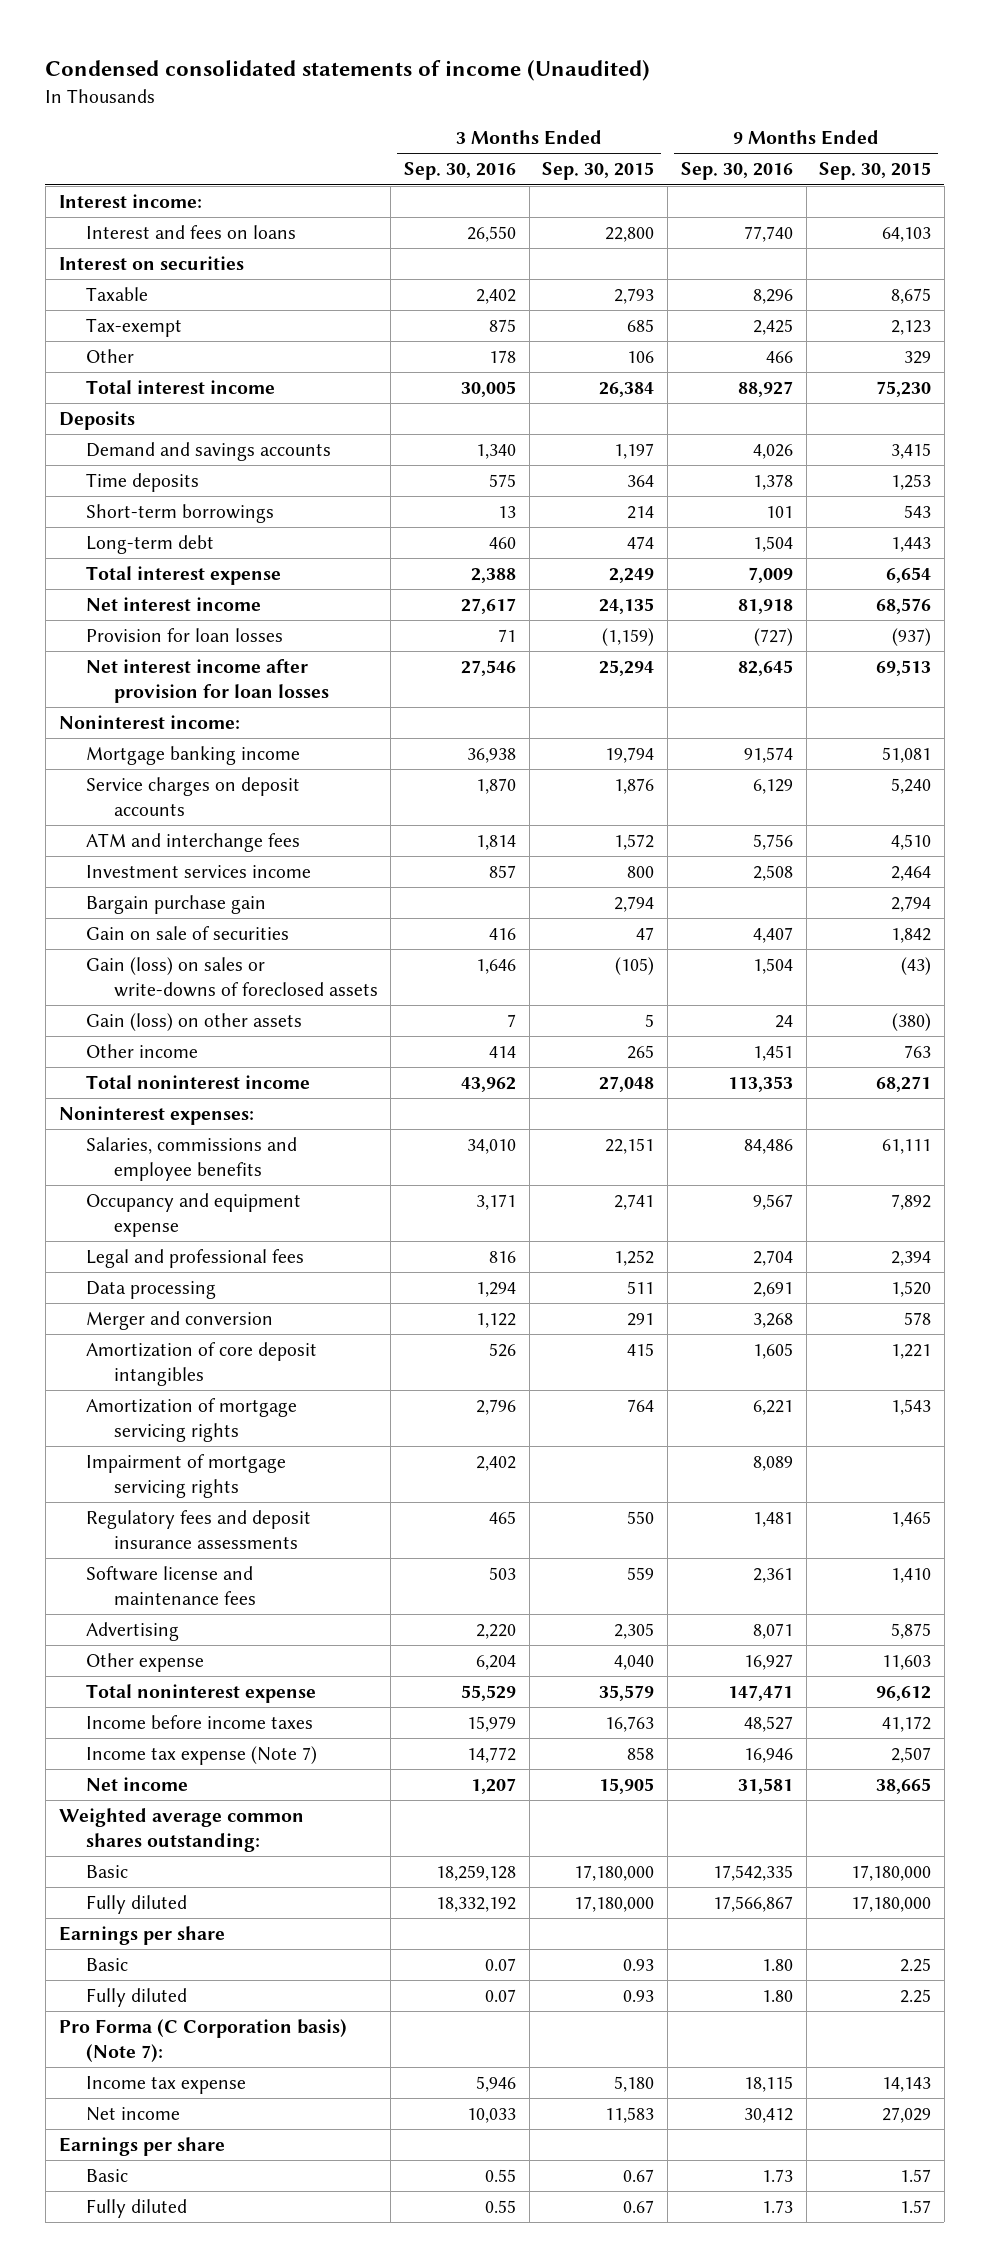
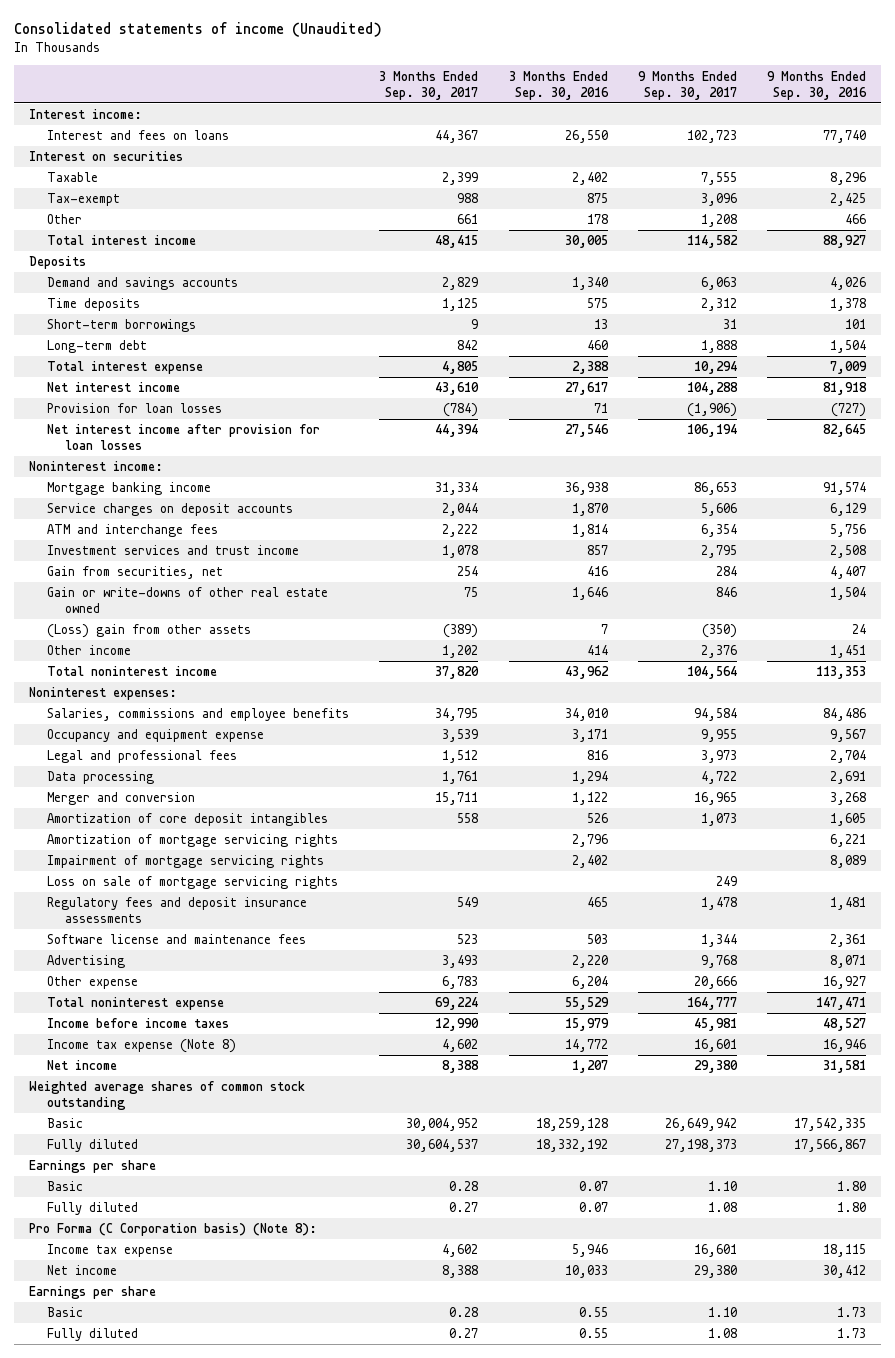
- Condensed consolidated statements of income (Unaudited)
+ Consolidated statements of income (Unaudited)
- | 3 Months Ended Sep. 30, 2016 | 3 Months Ended Sep. 30, 2015 | 9 Months Ended Sep. 30, 2016 | 9 Months Ended Sep. 30, 2015
+ | 3 Months Ended Sep. 30, 2017 | 3 Months Ended Sep. 30, 2016 | 9 Months Ended Sep. 30, 2017 | 9 Months Ended Sep. 30, 2016
- Investment services income | 857 | 800 | 2,508 | 2,464
- Bargain purchase gain | | 2,794 | | 2,794
- Gain on sale of securities | 416 | 47 | 4,407 | 1,842
- Gain (loss) on sales or write-downs of foreclosed assets | 1,646 | (105) | 1,504 | (43)
- Gain (loss) on other assets | 7 | 5 | 24 | (380)
+ Investment services and trust income | 1,078 | 857 | 2,795 | 2,508
+ Gain from securities, net | 254 | 416 | 284 | 4,407
+ Gain or write-downs of other real estate owned | 75 | 1,646 | 846 | 1,504
+ (Loss) gain from other assets | (389) | 7 | (350) | 24
+ Loss on sale of mortgage servicing rights | | | 249 |
- Income tax expense (Note 7) | 14,772 | 858 | 16,946 | 2,507
+ Income tax expense (Note 8) | 4,602 | 14,772 | 16,601 | 16,946
- Weighted average common shares outstanding:
+ Weighted average shares of common stock outstanding
- Pro Forma (C Corporation basis) (Note 7):
+ Pro Forma (C Corporation basis) (Note 8):

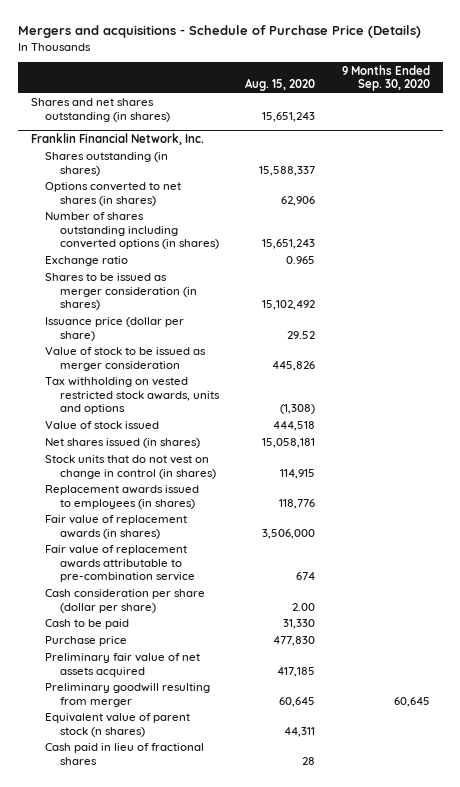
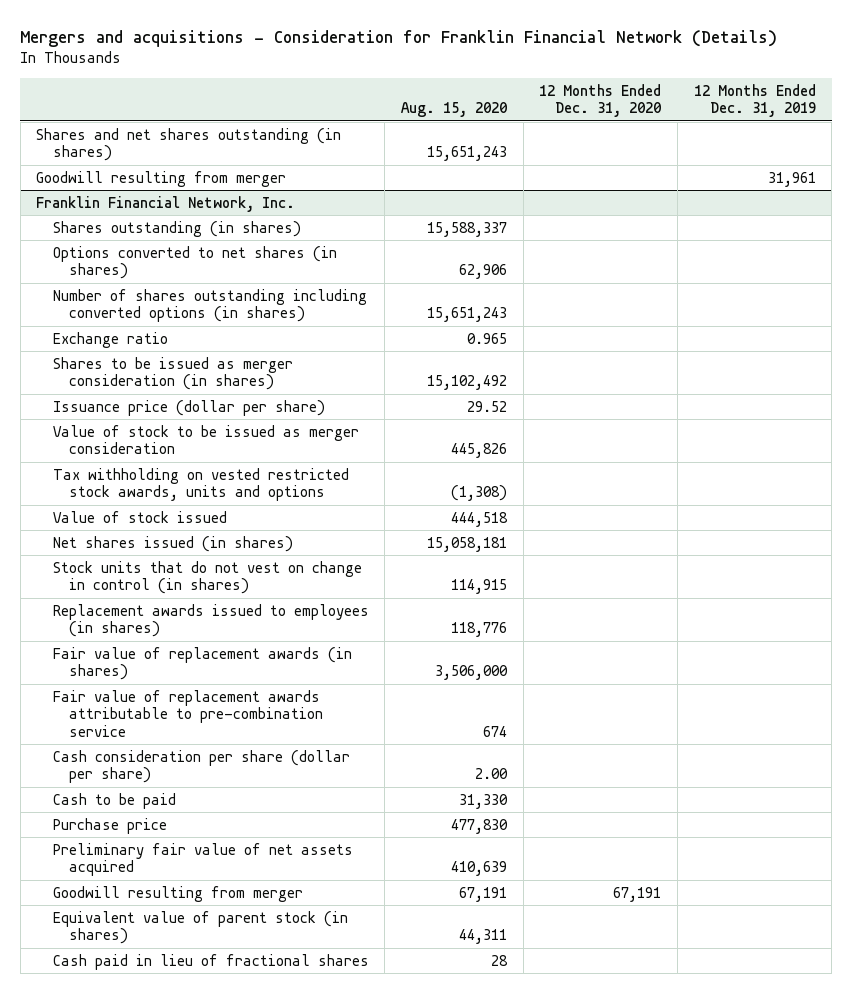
- Mergers and acquisitions - Schedule of Purchase Price (Details)
+ Mergers and acquisitions - Consideration for Franklin Financial Network (Details)
- | Aug. 15, 2020 | 9 Months Ended Sep. 30, 2020
+ | Aug. 15, 2020 | 12 Months Ended Dec. 31, 2020 | 12 Months Ended Dec. 31, 2019
+ Goodwill resulting from merger | | | 31,961
@ Franklin Financial Network, Inc.
- Preliminary fair value of net assets acquired | 417,185 |
- Preliminary goodwill resulting from merger | 60,645 | 60,645
- Equivalent value of parent stock (n shares) | 44,311 |
+ Preliminary fair value of net assets acquired | 410,639 | |
+ Goodwill resulting from merger | 67,191 | 67,191 |
+ Equivalent value of parent stock (in shares) | 44,311 | |

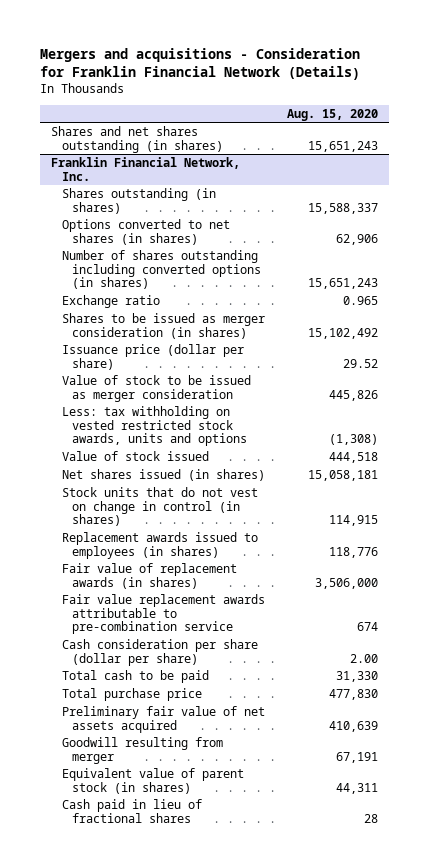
- | Aug. 15, 2020 | 12 Months Ended Dec. 31, 2020 | 12 Months Ended Dec. 31, 2019
+ | Aug. 15, 2020
- Goodwill resulting from merger | | | 31,961
@ Franklin Financial Network, Inc.
- Tax withholding on vested restricted stock awards, units and options | (1,308) | |
+ Less: tax withholding on vested restricted stock awards, units and options | (1,308)
- Fair value of replacement awards attributable to pre-combination service | 674 | |
+ Fair value replacement awards attributable to pre-combination service | 674
- Cash to be paid | 31,330 | |
- Purchase price | 477,830 | |
+ Total cash to be paid | 31,330
+ Total purchase price | 477,830

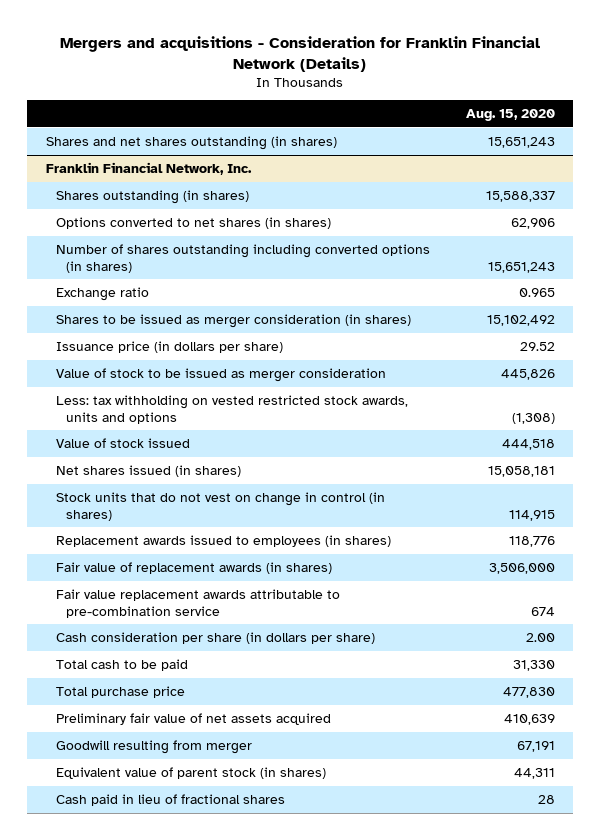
@ Franklin Financial Network, Inc.
- Issuance price (dollar per share) | 29.52
+ Issuance price (in dollars per share) | 29.52
- Cash consideration per share (dollar per share) | 2.00
+ Cash consideration per share (in dollars per share) | 2.00

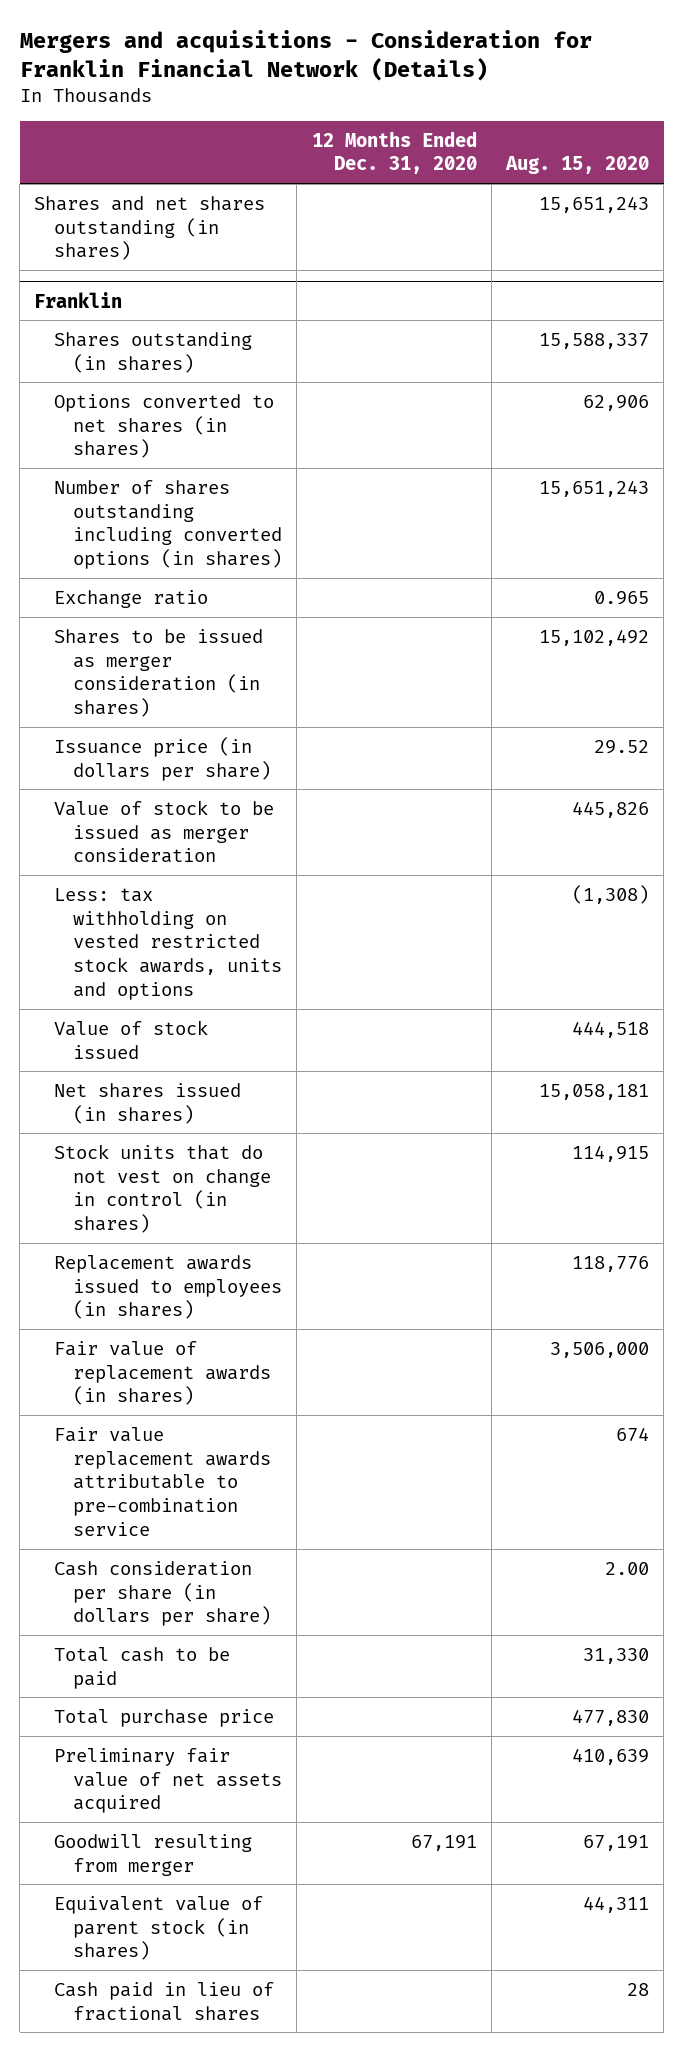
- | Aug. 15, 2020
+ | 12 Months Ended Dec. 31, 2020 | Aug. 15, 2020
- Franklin Financial Network, Inc.
+ Franklin

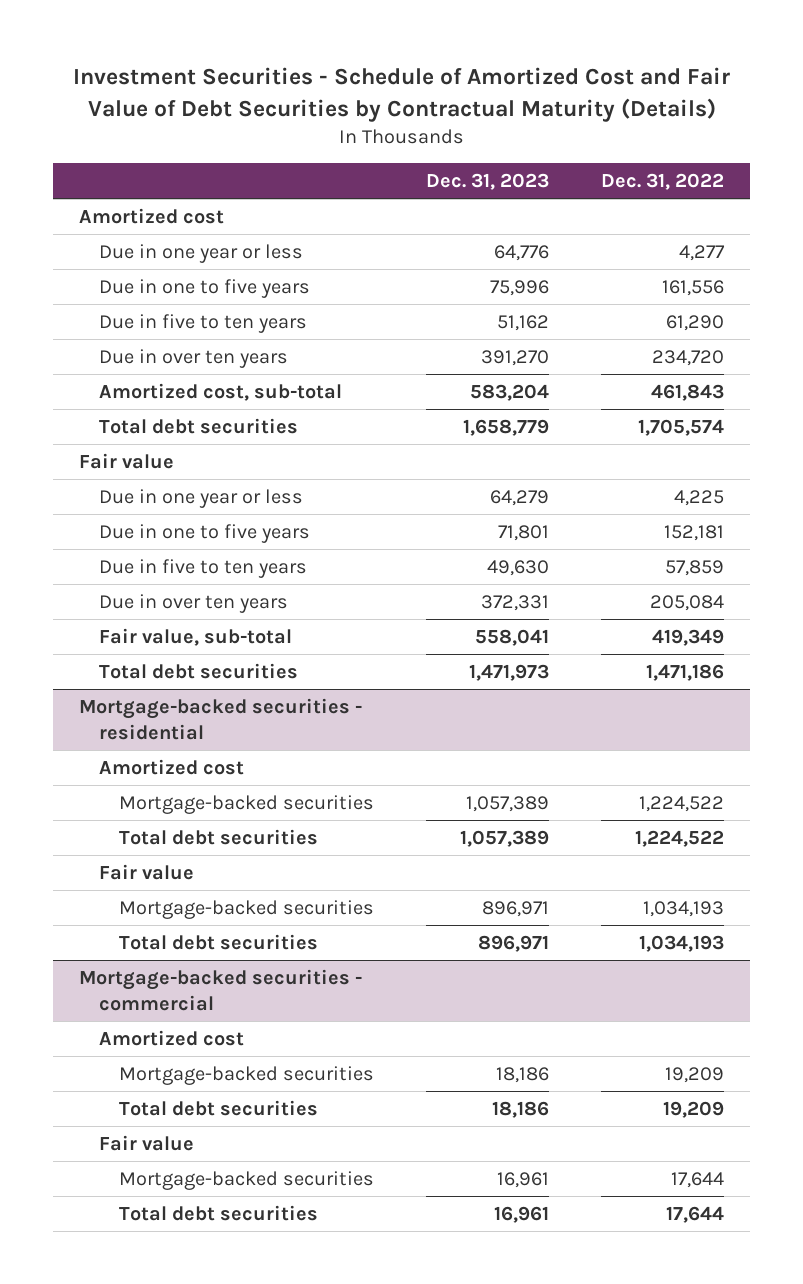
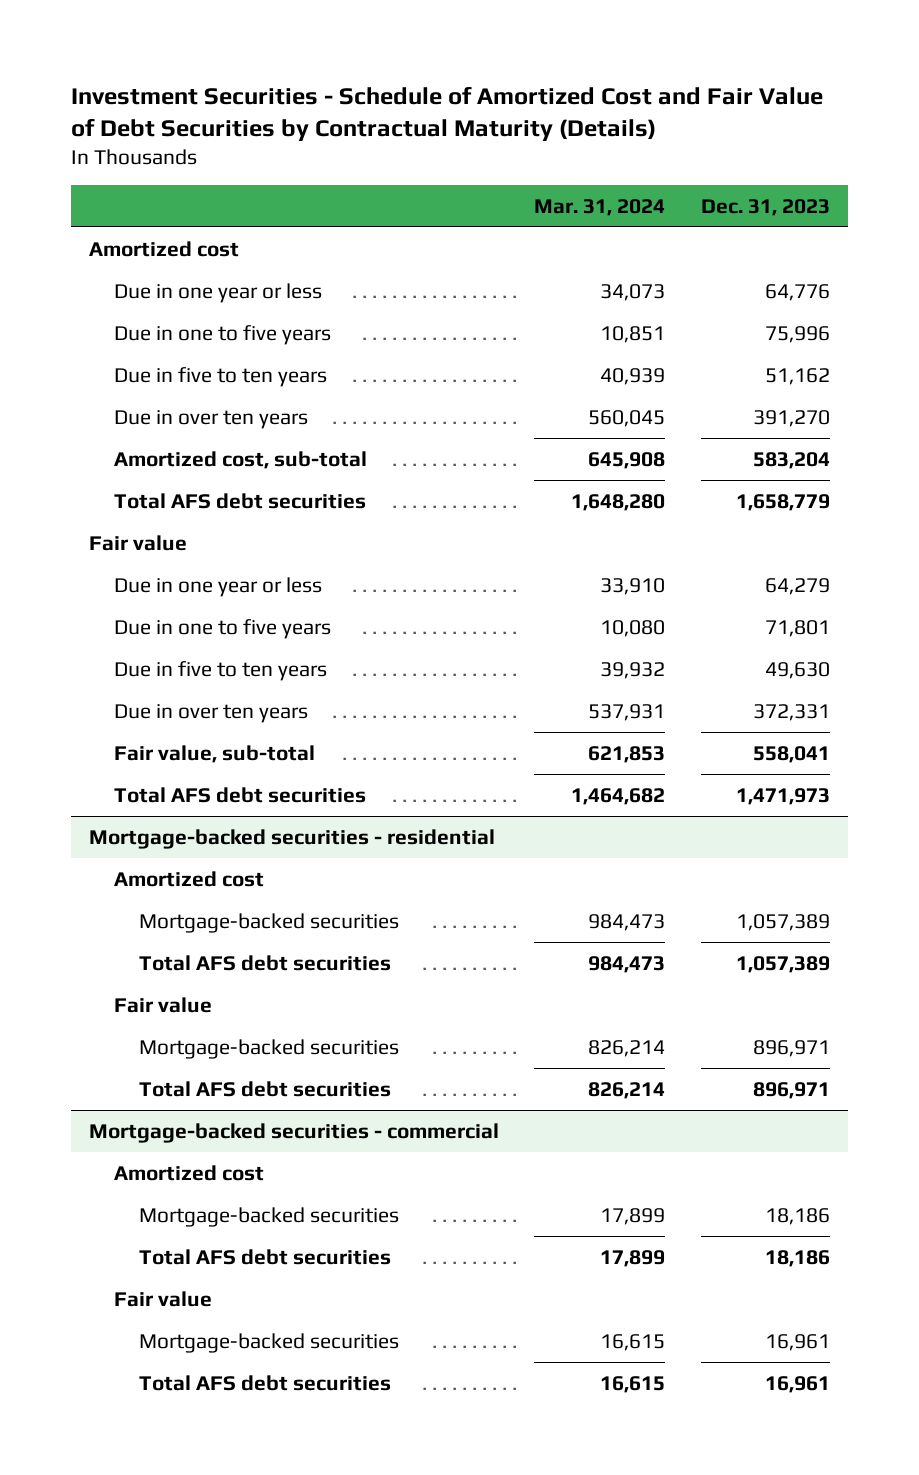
- | Dec. 31, 2023 | Dec. 31, 2022
+ | Mar. 31, 2024 | Dec. 31, 2023
- Total debt securities | 1,658,779 | 1,705,574
+ Total AFS debt securities | 1,648,280 | 1,658,779
- Total debt securities | 1,471,973 | 1,471,186
+ Total AFS debt securities | 1,464,682 | 1,471,973
@ Mortgage-backed securities - residential
- Total debt securities | 1,057,389 | 1,224,522
+ Total AFS debt securities | 984,473 | 1,057,389
- Total debt securities | 896,971 | 1,034,193
+ Total AFS debt securities | 826,214 | 896,971
@ Mortgage-backed securities - commercial
- Total debt securities | 18,186 | 19,209
+ Total AFS debt securities | 17,899 | 18,186
- Total debt securities | 16,961 | 17,644
+ Total AFS debt securities | 16,615 | 16,961

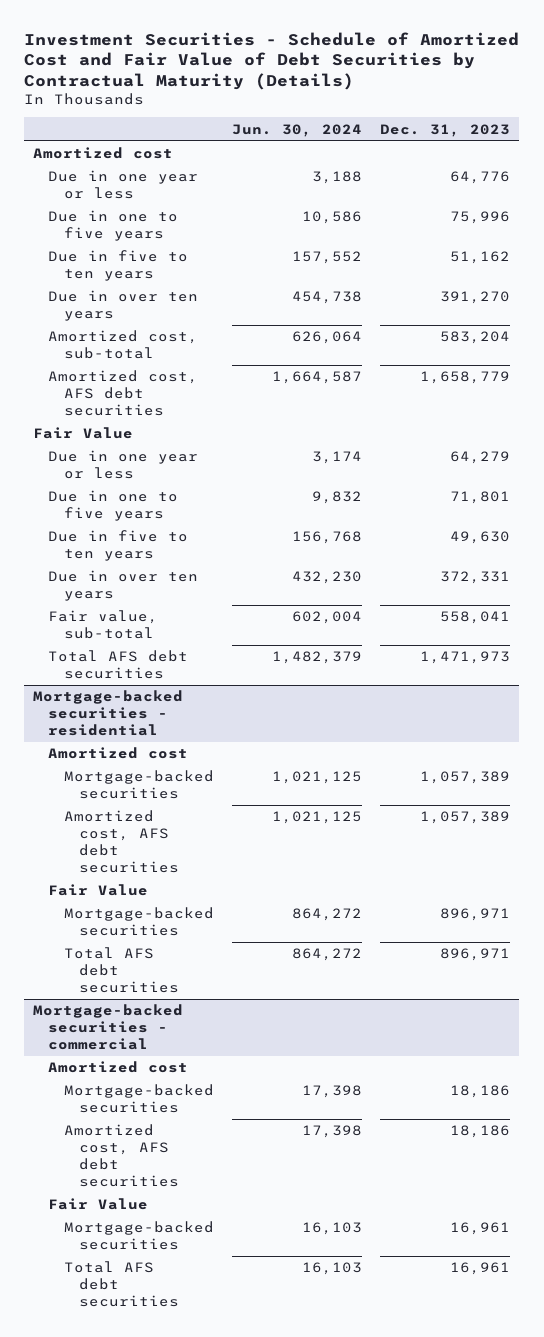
- | Mar. 31, 2024 | Dec. 31, 2023
+ | Jun. 30, 2024 | Dec. 31, 2023
- Total AFS debt securities | 1,648,280 | 1,658,779
- Fair value
+ Amortized cost, AFS debt securities | 1,664,587 | 1,658,779
+ Fair Value
@ Mortgage-backed securities - residential
- Total AFS debt securities | 984,473 | 1,057,389
- Fair value
+ Amortized cost, AFS debt securities | 1,021,125 | 1,057,389
+ Fair Value
@ Mortgage-backed securities - commercial
- Total AFS debt securities | 17,899 | 18,186
- Fair value
+ Amortized cost, AFS debt securities | 17,398 | 18,186
+ Fair Value

